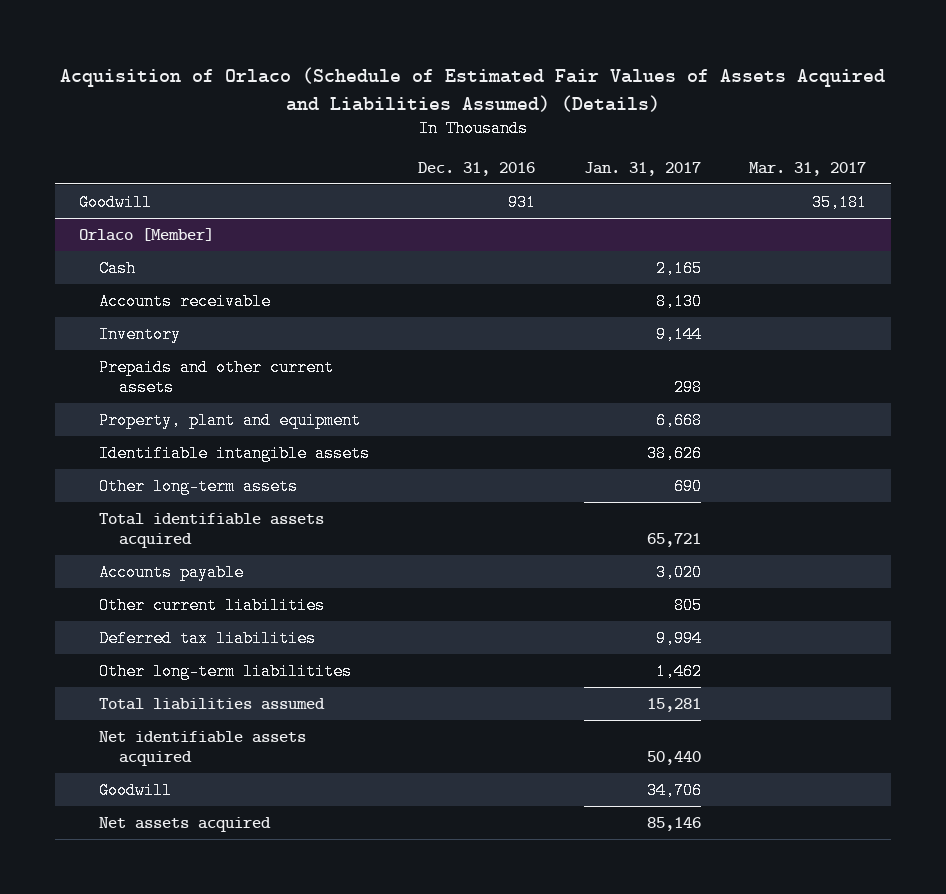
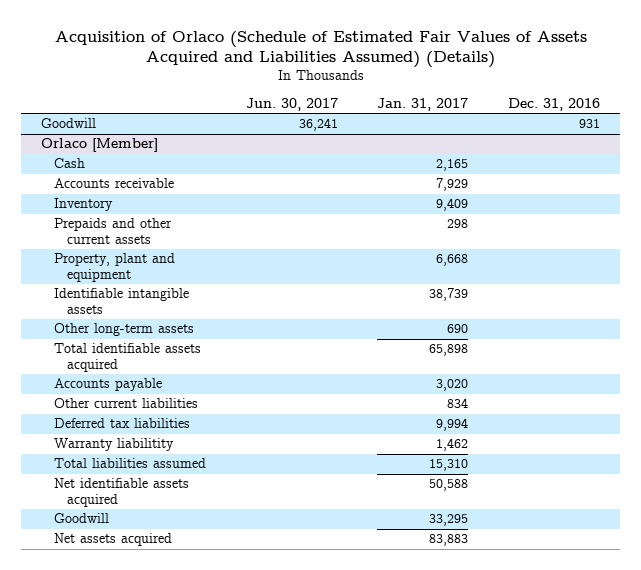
- | Dec. 31, 2016 | Jan. 31, 2017 | Mar. 31, 2017
+ | Jun. 30, 2017 | Jan. 31, 2017 | Dec. 31, 2016
@ Orlaco [Member]
- Accounts receivable | | 8,130 |
- Inventory | | 9,144 |
+ Accounts receivable | | 7,929 |
+ Inventory | | 9,409 |
- Identifiable intangible assets | | 38,626 |
+ Identifiable intangible assets | | 38,739 |
- Total identifiable assets acquired | | 65,721 |
+ Total identifiable assets acquired | | 65,898 |
- Other current liabilities | | 805 |
+ Other current liabilities | | 834 |
- Other long-term liabilitites | | 1,462 |
- Total liabilities assumed | | 15,281 |
- Net identifiable assets acquired | | 50,440 |
- Goodwill | | 34,706 |
- Net assets acquired | | 85,146 |
+ Warranty liabilitity | | 1,462 |
+ Total liabilities assumed | | 15,310 |
+ Net identifiable assets acquired | | 50,588 |
+ Goodwill | | 33,295 |
+ Net assets acquired | | 83,883 |

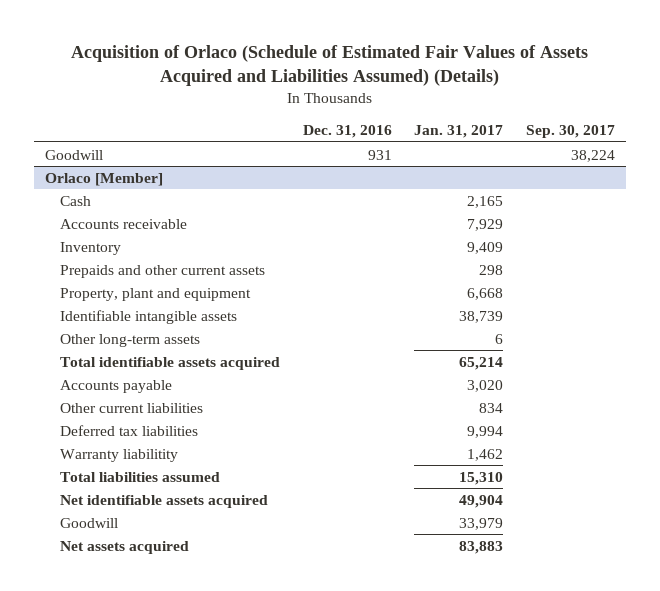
- | Jun. 30, 2017 | Jan. 31, 2017 | Dec. 31, 2016
+ | Dec. 31, 2016 | Jan. 31, 2017 | Sep. 30, 2017
@ Orlaco [Member]
- Other long-term assets | | 690 |
- Total identifiable assets acquired | | 65,898 |
+ Other long-term assets | | 6 |
+ Total identifiable assets acquired | | 65,214 |
- Net identifiable assets acquired | | 50,588 |
- Goodwill | | 33,295 |
+ Net identifiable assets acquired | | 49,904 |
+ Goodwill | | 33,979 |

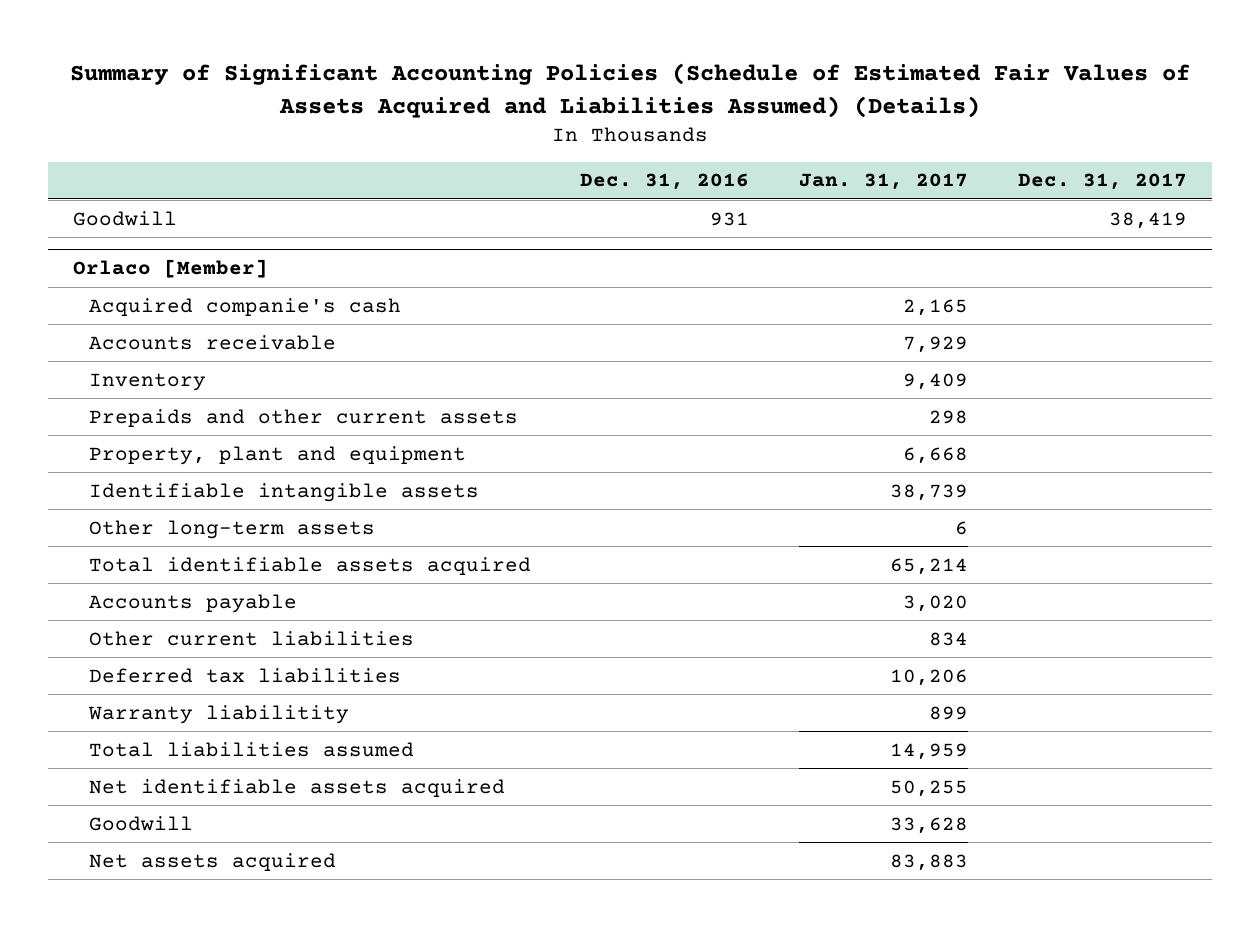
- Acquisition of Orlaco (Schedule of Estimated Fair Values of Assets Acquired and Liabilities Assumed) (Details)
+ Summary of Significant Accounting Policies (Schedule of Estimated Fair Values of Assets Acquired and Liabilities Assumed) (Details)
- | Dec. 31, 2016 | Jan. 31, 2017 | Sep. 30, 2017
+ | Dec. 31, 2016 | Jan. 31, 2017 | Dec. 31, 2017
@ Orlaco [Member]
- Cash | | 2,165 |
+ Acquired companie's cash | | 2,165 |
- Deferred tax liabilities | | 9,994 |
- Warranty liabilitity | | 1,462 |
- Total liabilities assumed | | 15,310 |
- Net identifiable assets acquired | | 49,904 |
- Goodwill | | 33,979 |
+ Deferred tax liabilities | | 10,206 |
+ Warranty liabilitity | | 899 |
+ Total liabilities assumed | | 14,959 |
+ Net identifiable assets acquired | | 50,255 |
+ Goodwill | | 33,628 |

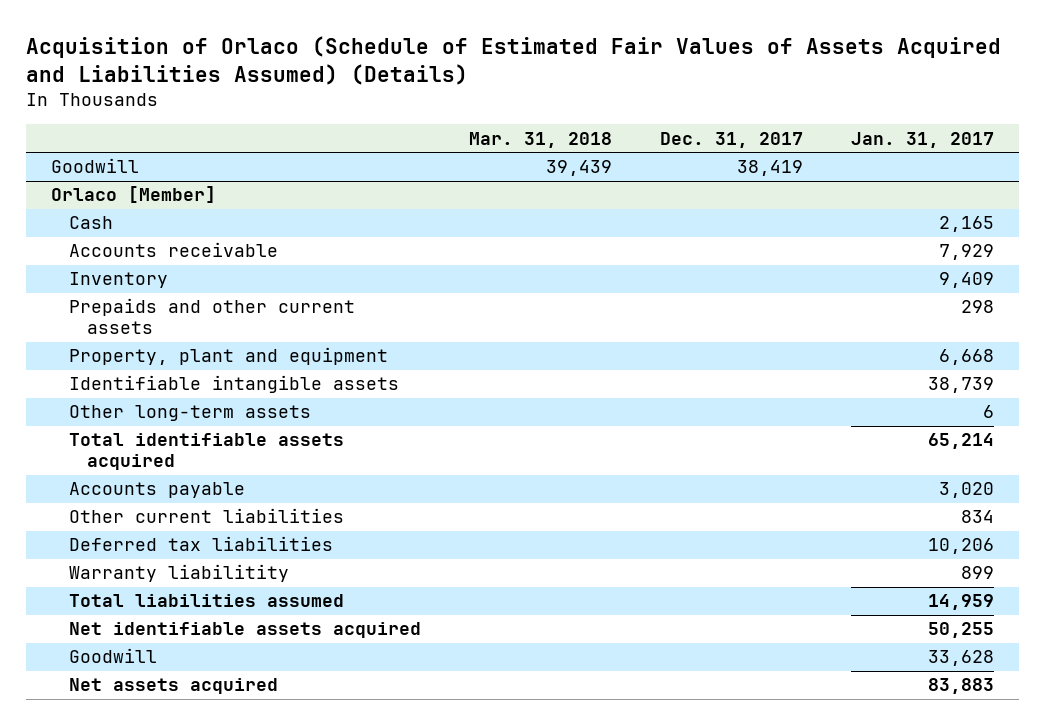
- Summary of Significant Accounting Policies (Schedule of Estimated Fair Values of Assets Acquired and Liabilities Assumed) (Details)
+ Acquisition of Orlaco (Schedule of Estimated Fair Values of Assets Acquired and Liabilities Assumed) (Details)
- | Dec. 31, 2016 | Jan. 31, 2017 | Dec. 31, 2017
+ | Mar. 31, 2018 | Dec. 31, 2017 | Jan. 31, 2017
@ Orlaco [Member]
- Acquired companie's cash | | 2,165 |
+ Cash | | | 2,165

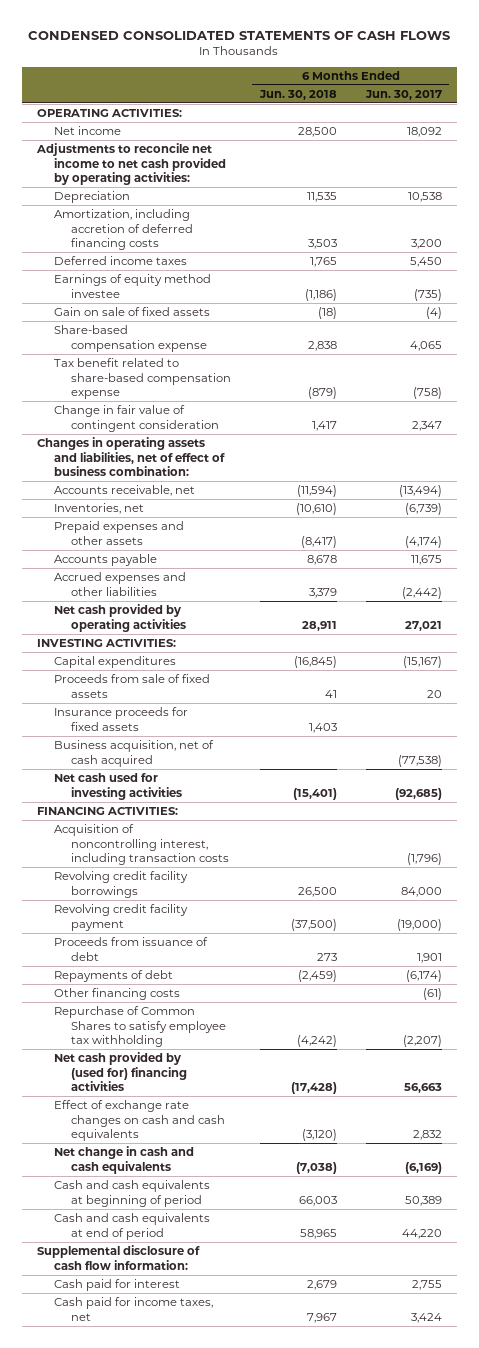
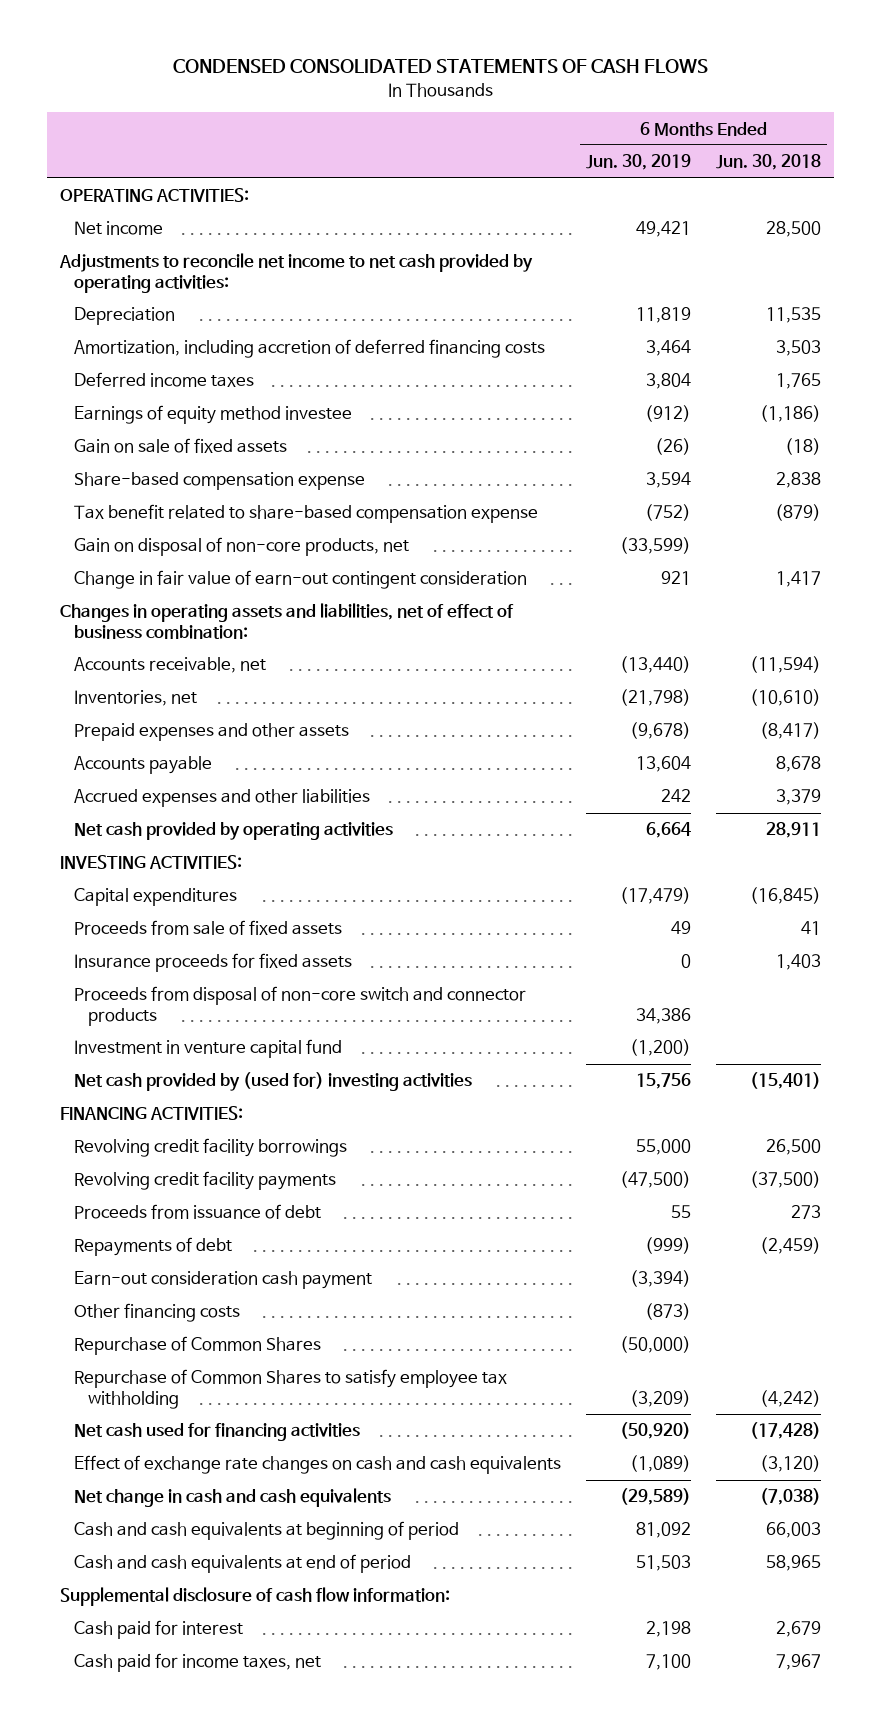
- | 6 Months Ended Jun. 30, 2018 | 6 Months Ended Jun. 30, 2017
+ | 6 Months Ended Jun. 30, 2019 | 6 Months Ended Jun. 30, 2018
- Change in fair value of contingent consideration | 1,417 | 2,347
+ Gain on disposal of non-core products, net | (33,599) |
+ Change in fair value of earn-out contingent consideration | 921 | 1,417
- Business acquisition, net of cash acquired | | (77,538)
- Net cash used for investing activities | (15,401) | (92,685)
+ Proceeds from disposal of non-core switch and connector products | 34,386 |
+ Investment in venture capital fund | (1,200) |
+ Net cash provided by (used for) investing activities | 15,756 | (15,401)
- Acquisition of noncontrolling interest, including transaction costs | | (1,796)
- Revolving credit facility payment | (37,500) | (19,000)
+ Revolving credit facility payments | (47,500) | (37,500)
+ Earn-out consideration cash payment | (3,394) |
+ Repurchase of Common Shares | (50,000) |
- Net cash provided by (used for) financing activities | (17,428) | 56,663
+ Net cash used for financing activities | (50,920) | (17,428)

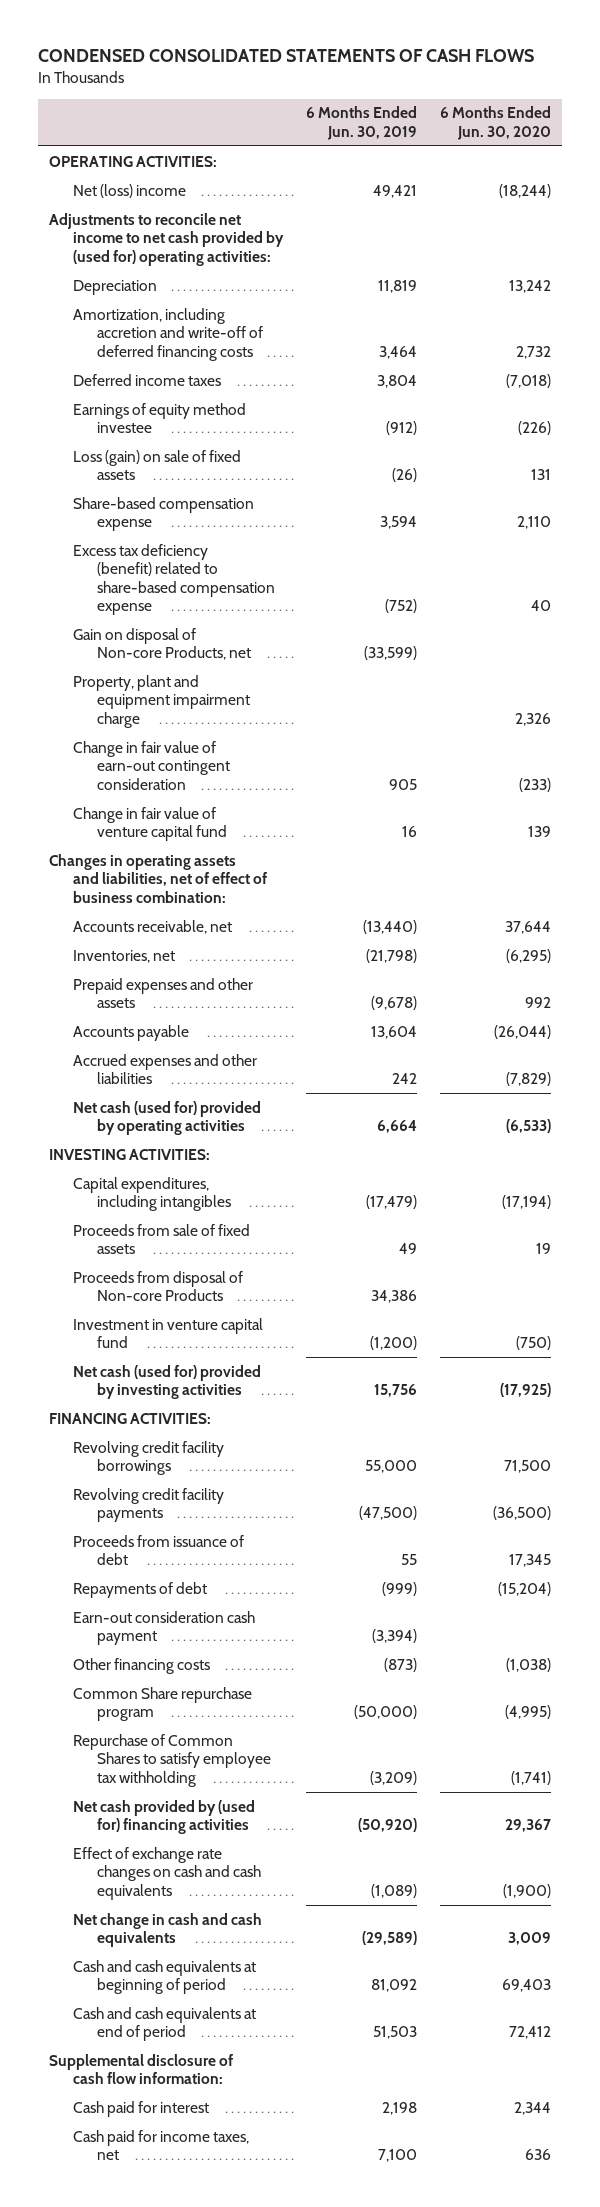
- | 6 Months Ended Jun. 30, 2019 | 6 Months Ended Jun. 30, 2018
+ | 6 Months Ended Jun. 30, 2019 | 6 Months Ended Jun. 30, 2020
- Net income | 49,421 | 28,500
- Adjustments to reconcile net income to net cash provided by operating activities:
+ Net (loss) income | 49,421 | (18,244)
+ Adjustments to reconcile net income to net cash provided by (used for) operating activities:
- Amortization, including accretion of deferred financing costs | 3,464 | 3,503
+ Amortization, including accretion and write-off of deferred financing costs | 3,464 | 2,732
- Gain on sale of fixed assets | (26) | (18)
+ Loss (gain) on sale of fixed assets | (26) | 131
- Tax benefit related to share-based compensation expense | (752) | (879)
- Gain on disposal of non-core products, net | (33,599) |
- Change in fair value of earn-out contingent consideration | 921 | 1,417
+ Excess tax deficiency (benefit) related to share-based compensation expense | (752) | 40
+ Gain on disposal of Non-core Products, net | (33,599) |
+ Property, plant and equipment impairment charge | | 2,326
+ Change in fair value of earn-out contingent consideration | 905 | (233)
+ Change in fair value of venture capital fund | 16 | 139
- Net cash provided by operating activities | 6,664 | 28,911
+ Net cash (used for) provided by operating activities | 6,664 | (6,533)
- Capital expenditures | (17,479) | (16,845)
+ Capital expenditures, including intangibles | (17,479) | (17,194)
- Insurance proceeds for fixed assets | 0 | 1,403
- Proceeds from disposal of non-core switch and connector products | 34,386 |
+ Proceeds from disposal of Non-core Products | 34,386 |
- Net cash provided by (used for) investing activities | 15,756 | (15,401)
+ Net cash (used for) provided by investing activities | 15,756 | (17,925)
- Repurchase of Common Shares | (50,000) |
+ Common Share repurchase program | (50,000) | (4,995)
- Net cash used for financing activities | (50,920) | (17,428)
+ Net cash provided by (used for) financing activities | (50,920) | 29,367

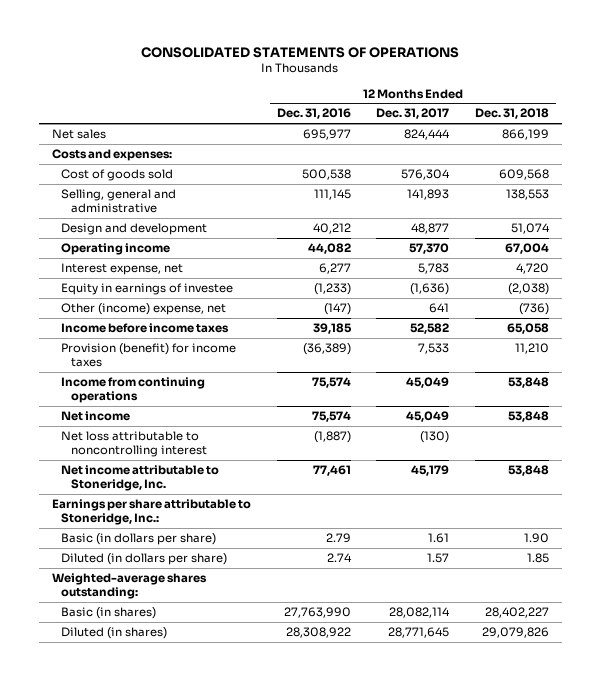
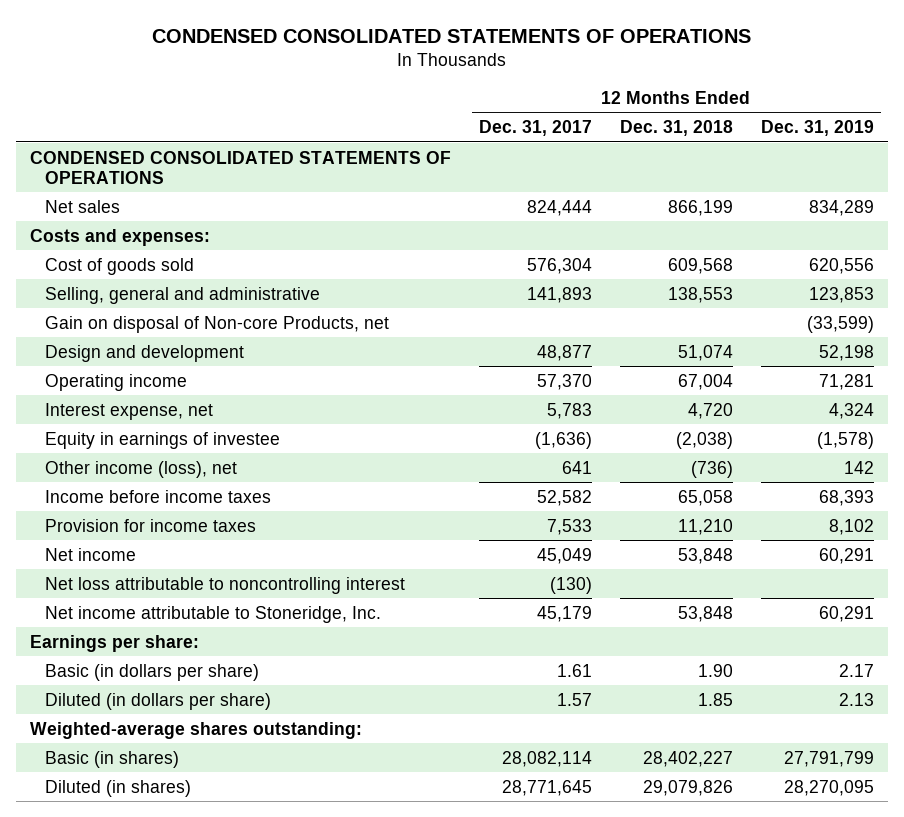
- CONSOLIDATED STATEMENTS OF OPERATIONS
+ CONDENSED CONSOLIDATED STATEMENTS OF OPERATIONS
- | 12 Months Ended Dec. 31, 2016 | 12 Months Ended Dec. 31, 2017 | 12 Months Ended Dec. 31, 2018
+ | 12 Months Ended Dec. 31, 2017 | 12 Months Ended Dec. 31, 2018 | 12 Months Ended Dec. 31, 2019
+ CONDENSED CONSOLIDATED STATEMENTS OF OPERATIONS
+ Gain on disposal of Non-core Products, net | | | (33,599)
- Other (income) expense, net | (147) | 641 | (736)
+ Other income (loss), net | 641 | (736) | 142
- Provision (benefit) for income taxes | (36,389) | 7,533 | 11,210
- Income from continuing operations | 75,574 | 45,049 | 53,848
+ Provision for income taxes | 7,533 | 11,210 | 8,102
- Earnings per share attributable to Stoneridge, Inc.:
+ Earnings per share:

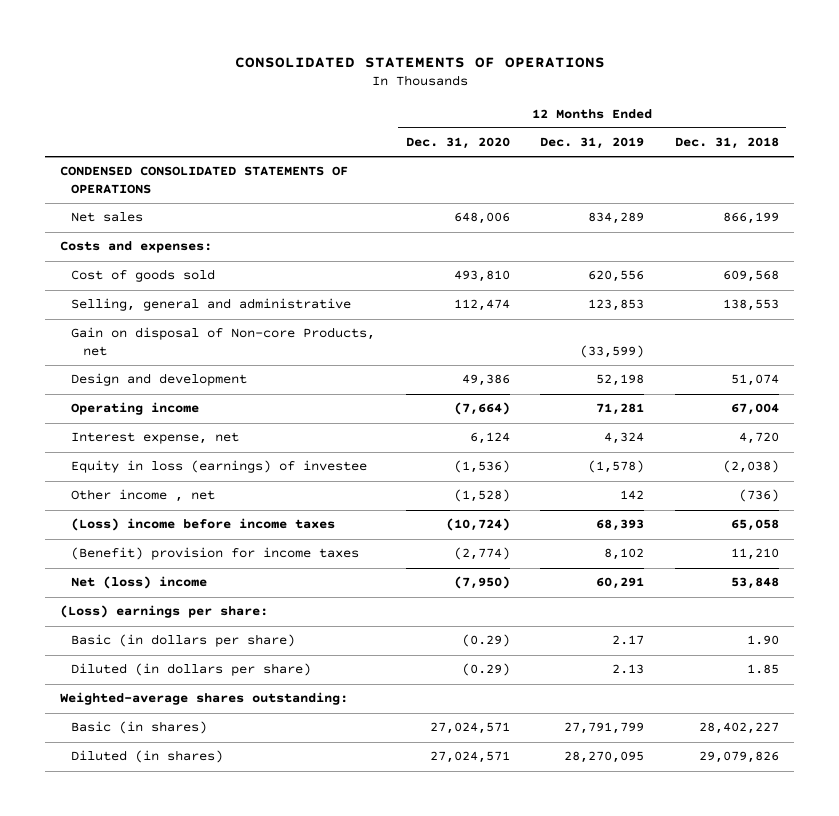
- CONDENSED CONSOLIDATED STATEMENTS OF OPERATIONS
+ CONSOLIDATED STATEMENTS OF OPERATIONS
- | 12 Months Ended Dec. 31, 2017 | 12 Months Ended Dec. 31, 2018 | 12 Months Ended Dec. 31, 2019
+ | 12 Months Ended Dec. 31, 2020 | 12 Months Ended Dec. 31, 2019 | 12 Months Ended Dec. 31, 2018
- Equity in earnings of investee | (1,636) | (2,038) | (1,578)
- Other income (loss), net | 641 | (736) | 142
- Income before income taxes | 52,582 | 65,058 | 68,393
- Provision for income taxes | 7,533 | 11,210 | 8,102
- Net income | 45,049 | 53,848 | 60,291
- Net loss attributable to noncontrolling interest | (130) | |
- Net income attributable to Stoneridge, Inc. | 45,179 | 53,848 | 60,291
- Earnings per share:
+ Equity in loss (earnings) of investee | (1,536) | (1,578) | (2,038)
+ Other income , net | (1,528) | 142 | (736)
+ (Loss) income before income taxes | (10,724) | 68,393 | 65,058
+ (Benefit) provision for income taxes | (2,774) | 8,102 | 11,210
+ Net (loss) income | (7,950) | 60,291 | 53,848
+ (Loss) earnings per share:

